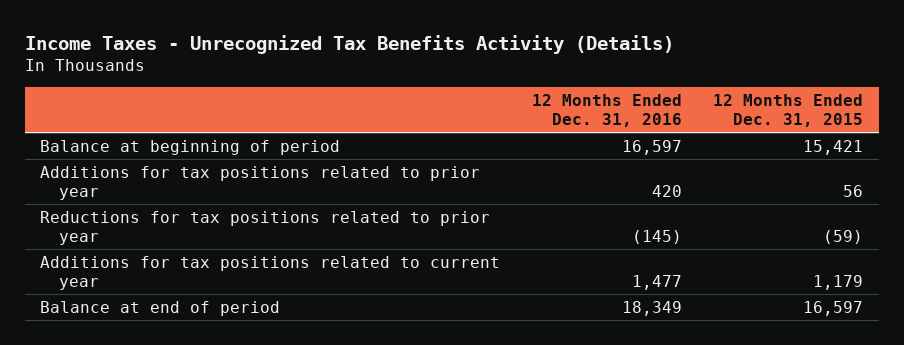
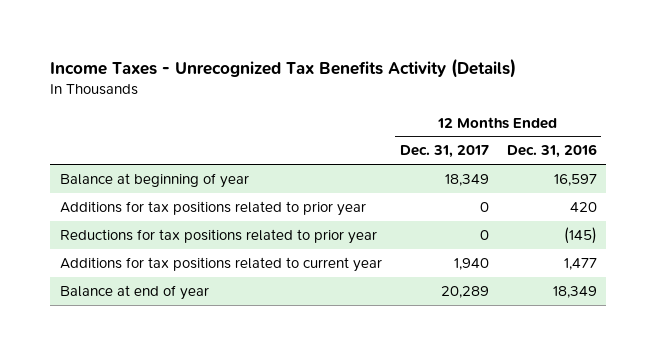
- | 12 Months Ended Dec. 31, 2016 | 12 Months Ended Dec. 31, 2015
+ | 12 Months Ended Dec. 31, 2017 | 12 Months Ended Dec. 31, 2016
- Balance at beginning of period | 16,597 | 15,421
+ Balance at beginning of year | 18,349 | 16,597
- Balance at end of period | 18,349 | 16,597
+ Balance at end of year | 20,289 | 18,349

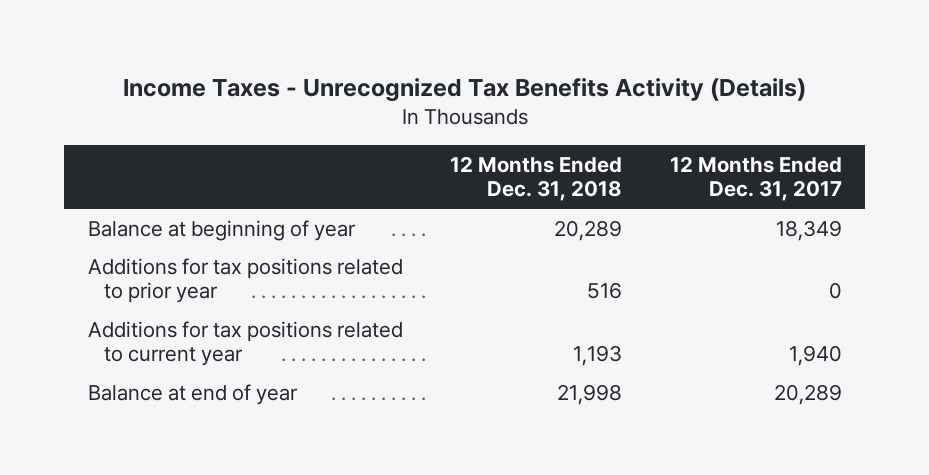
- | 12 Months Ended Dec. 31, 2017 | 12 Months Ended Dec. 31, 2016
+ | 12 Months Ended Dec. 31, 2018 | 12 Months Ended Dec. 31, 2017
- Reductions for tax positions related to prior year | 0 | (145)

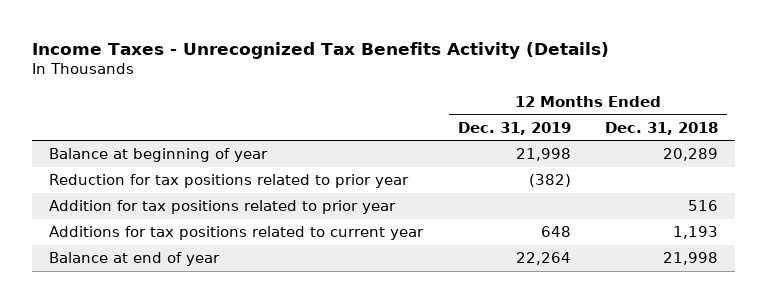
- | 12 Months Ended Dec. 31, 2018 | 12 Months Ended Dec. 31, 2017
+ | 12 Months Ended Dec. 31, 2019 | 12 Months Ended Dec. 31, 2018
- Additions for tax positions related to prior year | 516 | 0
+ Reduction for tax positions related to prior year | (382) |
+ Addition for tax positions related to prior year | | 516

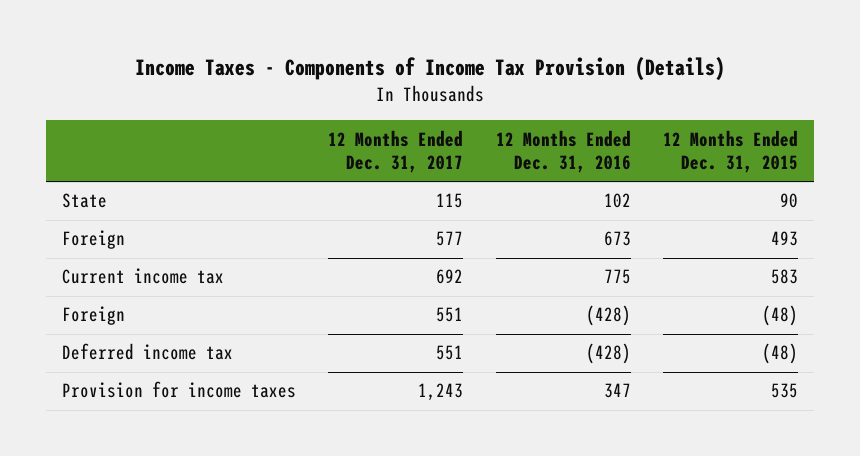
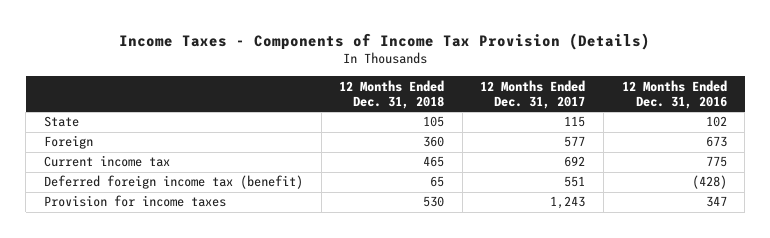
- | 12 Months Ended Dec. 31, 2017 | 12 Months Ended Dec. 31, 2016 | 12 Months Ended Dec. 31, 2015
+ | 12 Months Ended Dec. 31, 2018 | 12 Months Ended Dec. 31, 2017 | 12 Months Ended Dec. 31, 2016
- Foreign | 551 | (428) | (48)
- Deferred income tax | 551 | (428) | (48)
+ Deferred foreign income tax (benefit) | 65 | 551 | (428)

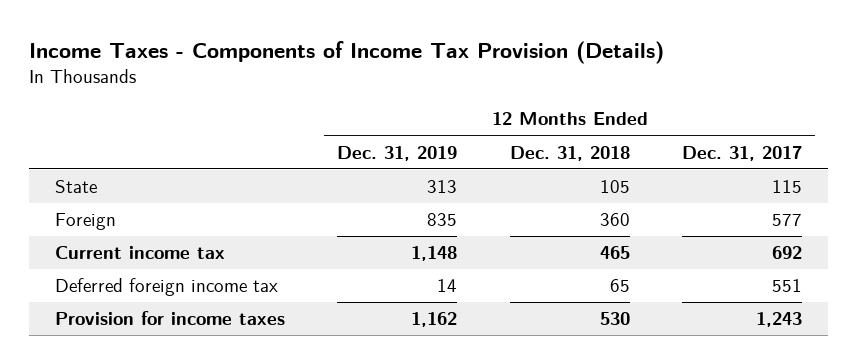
- | 12 Months Ended Dec. 31, 2018 | 12 Months Ended Dec. 31, 2017 | 12 Months Ended Dec. 31, 2016
+ | 12 Months Ended Dec. 31, 2019 | 12 Months Ended Dec. 31, 2018 | 12 Months Ended Dec. 31, 2017
- Deferred foreign income tax (benefit) | 65 | 551 | (428)
+ Deferred foreign income tax | 14 | 65 | 551

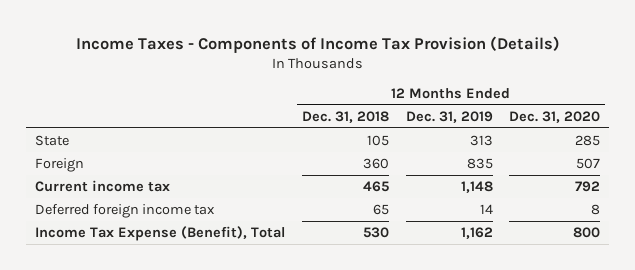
- | 12 Months Ended Dec. 31, 2019 | 12 Months Ended Dec. 31, 2018 | 12 Months Ended Dec. 31, 2017
+ | 12 Months Ended Dec. 31, 2018 | 12 Months Ended Dec. 31, 2019 | 12 Months Ended Dec. 31, 2020
- Provision for income taxes | 1,162 | 530 | 1,243
+ Income Tax Expense (Benefit), Total | 530 | 1,162 | 800

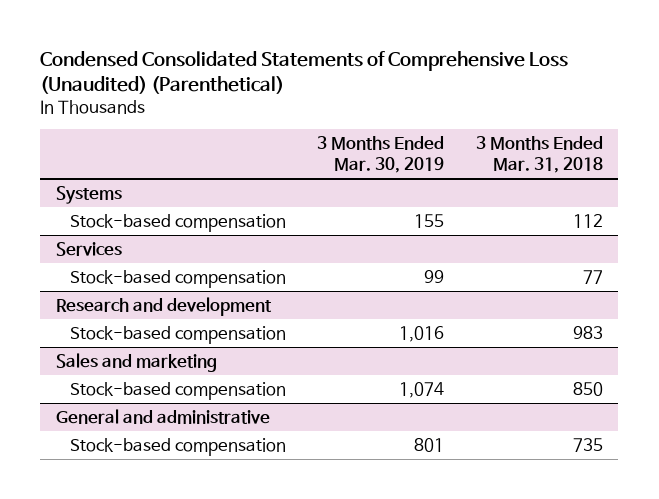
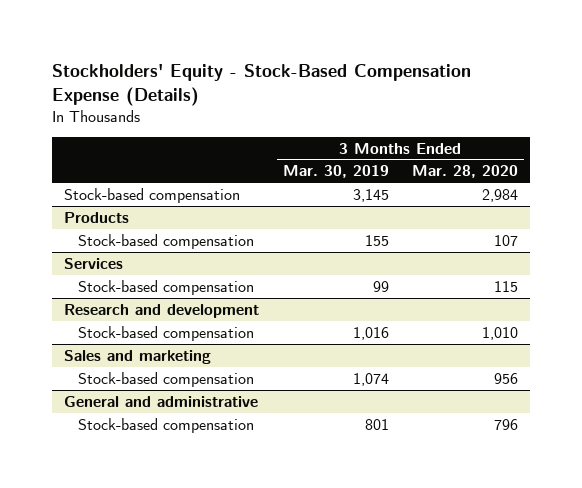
- Condensed Consolidated Statements of Comprehensive Loss (Unaudited) (Parenthetical)
+ Stockholders' Equity - Stock-Based Compensation Expense (Details)
- | 3 Months Ended Mar. 30, 2019 | 3 Months Ended Mar. 31, 2018
+ | 3 Months Ended Mar. 30, 2019 | 3 Months Ended Mar. 28, 2020
- Systems
+ Stock-based compensation | 3,145 | 2,984
+ Products

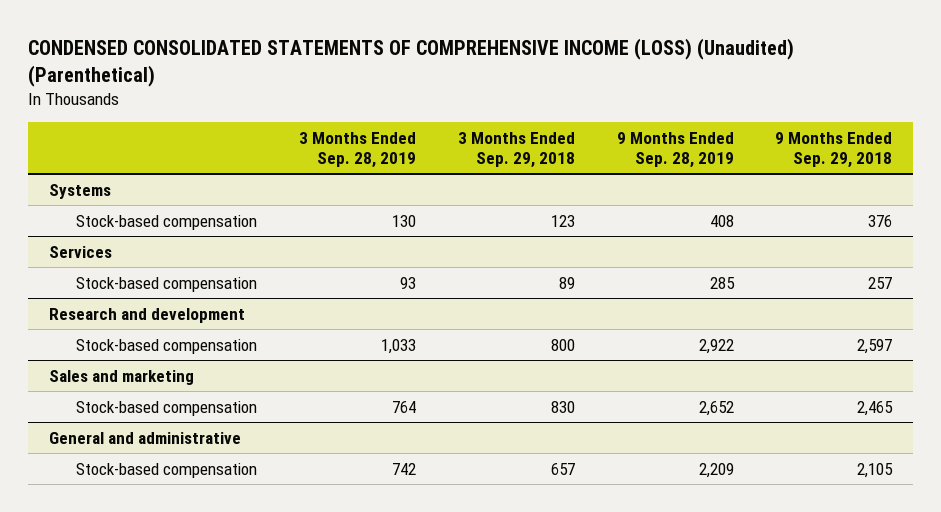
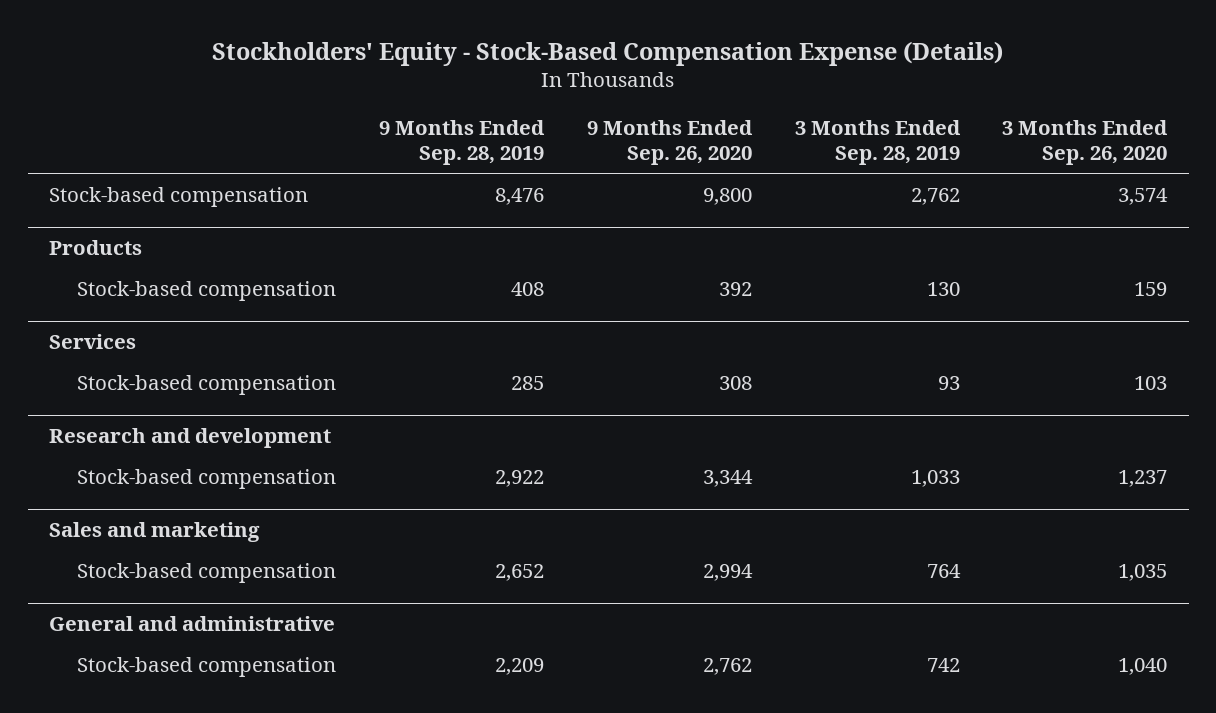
- CONDENSED CONSOLIDATED STATEMENTS OF COMPREHENSIVE INCOME (LOSS) (Unaudited) (Parenthetical)
+ Stockholders' Equity - Stock-Based Compensation Expense (Details)
- | 3 Months Ended Sep. 28, 2019 | 3 Months Ended Sep. 29, 2018 | 9 Months Ended Sep. 28, 2019 | 9 Months Ended Sep. 29, 2018
+ | 9 Months Ended Sep. 28, 2019 | 9 Months Ended Sep. 26, 2020 | 3 Months Ended Sep. 28, 2019 | 3 Months Ended Sep. 26, 2020
- Systems
+ Stock-based compensation | 8,476 | 9,800 | 2,762 | 3,574
+ Products

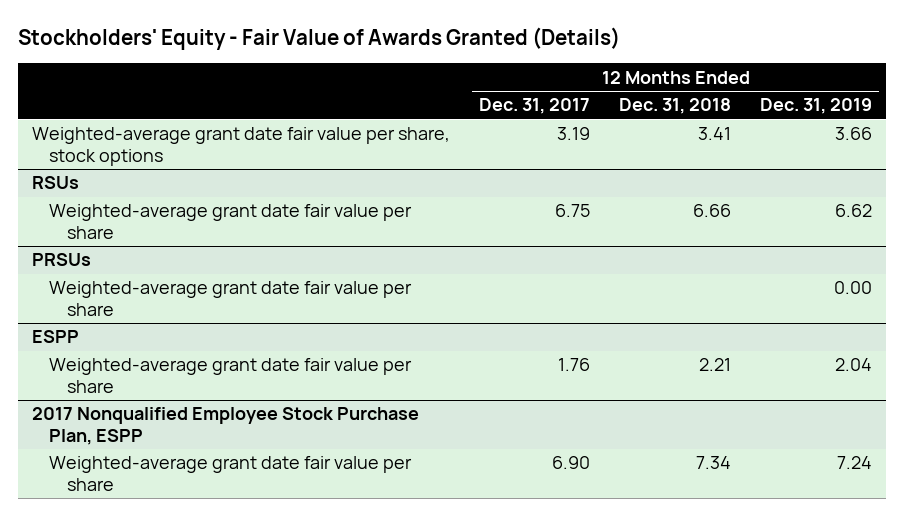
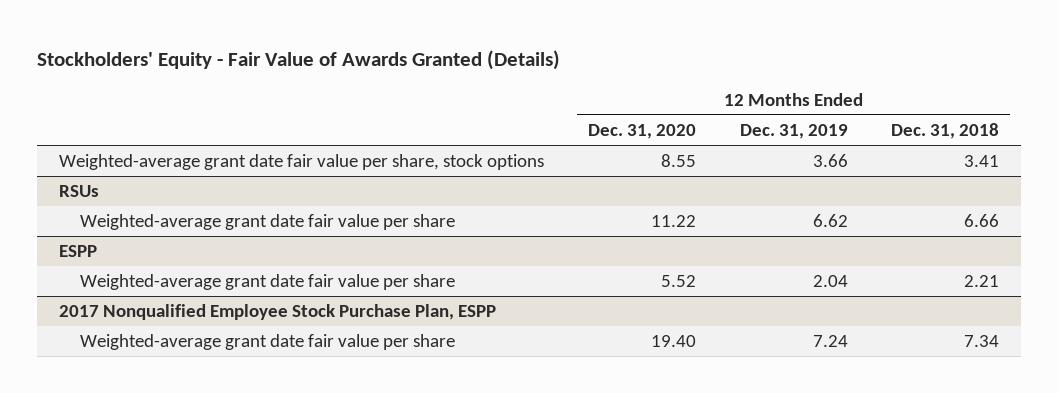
- | 12 Months Ended Dec. 31, 2017 | 12 Months Ended Dec. 31, 2018 | 12 Months Ended Dec. 31, 2019
+ | 12 Months Ended Dec. 31, 2020 | 12 Months Ended Dec. 31, 2019 | 12 Months Ended Dec. 31, 2018
- PRSUs
- Weighted-average grant date fair value per share | | | 0.00

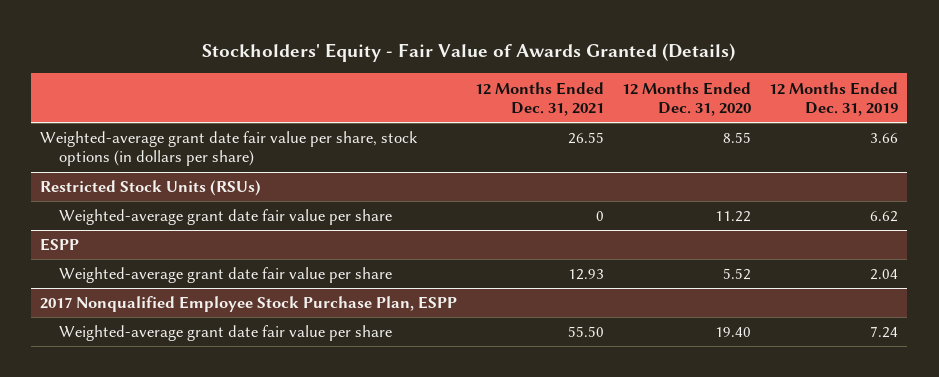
- | 12 Months Ended Dec. 31, 2020 | 12 Months Ended Dec. 31, 2019 | 12 Months Ended Dec. 31, 2018
+ | 12 Months Ended Dec. 31, 2021 | 12 Months Ended Dec. 31, 2020 | 12 Months Ended Dec. 31, 2019
- Weighted-average grant date fair value per share, stock options | 8.55 | 3.66 | 3.41
- RSUs
+ Weighted-average grant date fair value per share, stock options (in dollars per share) | 26.55 | 8.55 | 3.66
+ Restricted Stock Units (RSUs)

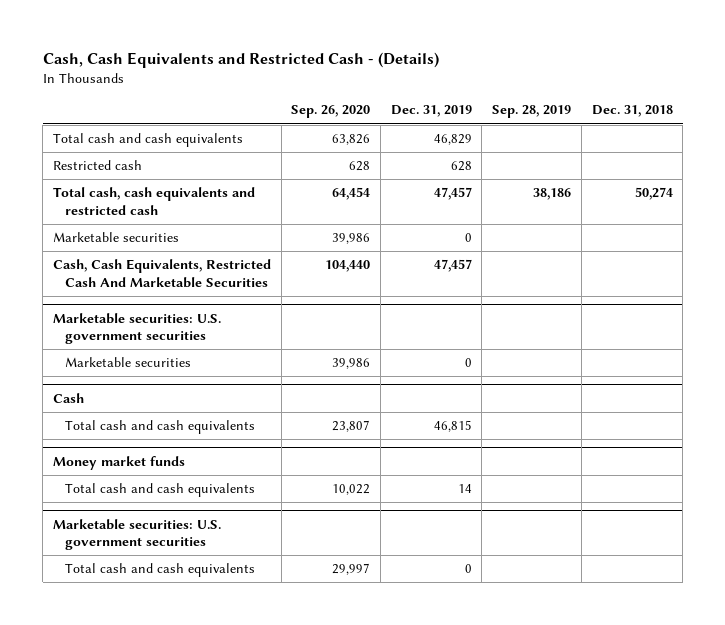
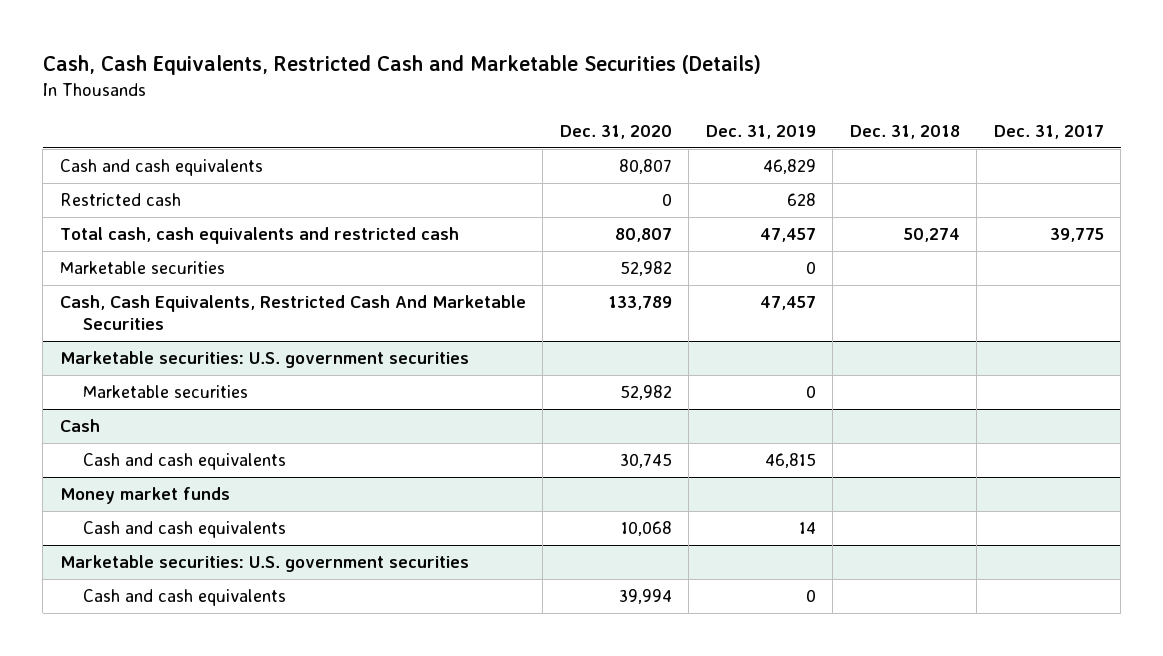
- Cash, Cash Equivalents and Restricted Cash - (Details)
+ Cash, Cash Equivalents, Restricted Cash and Marketable Securities (Details)
- | Sep. 26, 2020 | Dec. 31, 2019 | Sep. 28, 2019 | Dec. 31, 2018
+ | Dec. 31, 2020 | Dec. 31, 2019 | Dec. 31, 2018 | Dec. 31, 2017
- Total cash and cash equivalents | 63,826 | 46,829 | |
+ Cash and cash equivalents | 80,807 | 46,829 | |
@ Cash
- Total cash and cash equivalents | 23,807 | 46,815 | |
+ Cash and cash equivalents | 30,745 | 46,815 | |
@ Money market funds
- Total cash and cash equivalents | 10,022 | 14 | |
+ Cash and cash equivalents | 10,068 | 14 | |
@ Marketable securities: U.S. government securities
- Total cash and cash equivalents | 29,997 | 0 | |
+ Cash and cash equivalents | 39,994 | 0 | |

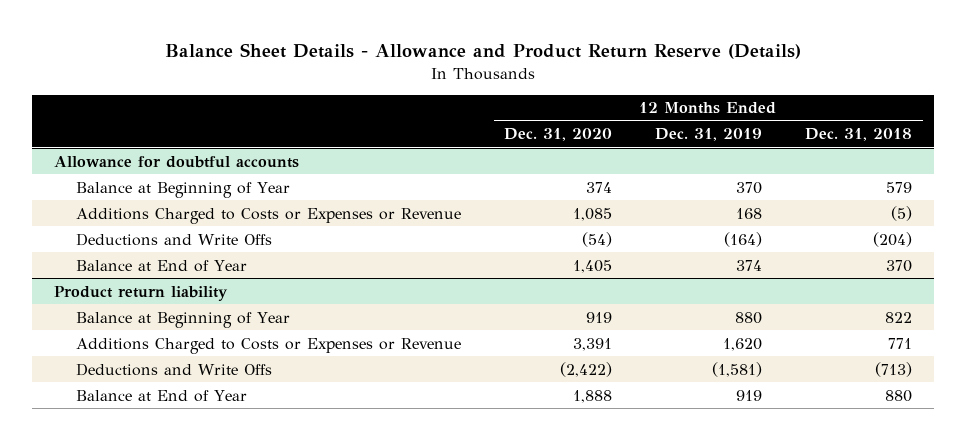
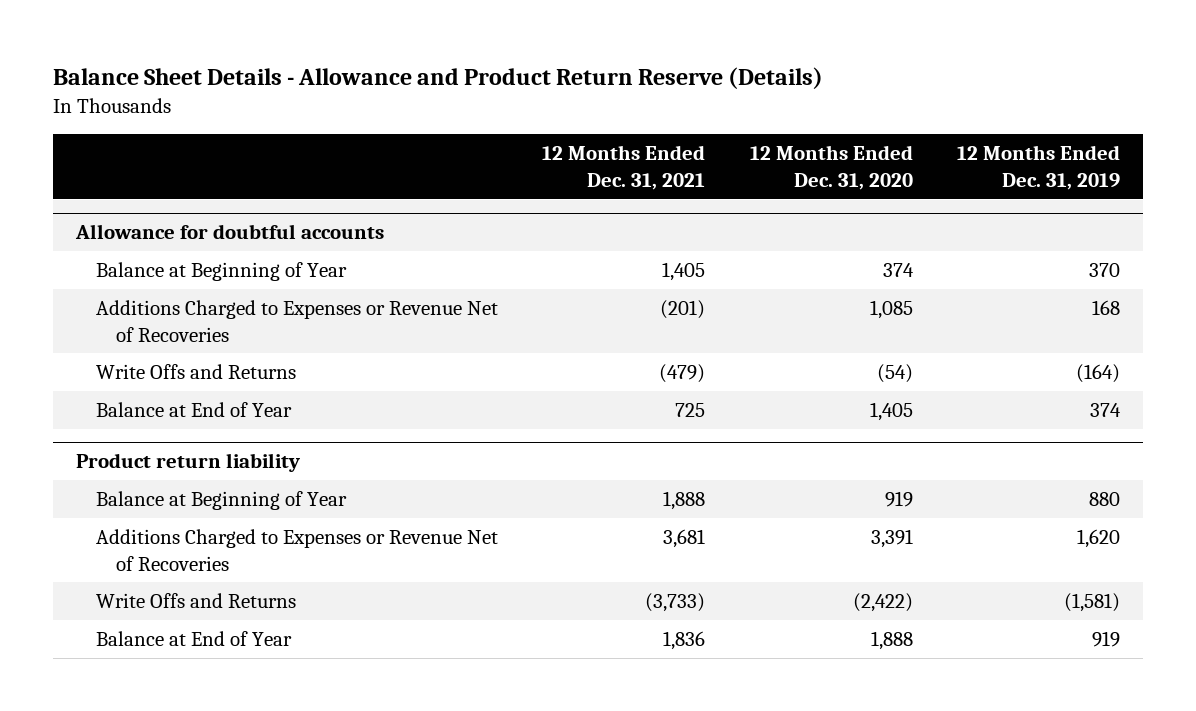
- | 12 Months Ended Dec. 31, 2020 | 12 Months Ended Dec. 31, 2019 | 12 Months Ended Dec. 31, 2018
+ | 12 Months Ended Dec. 31, 2021 | 12 Months Ended Dec. 31, 2020 | 12 Months Ended Dec. 31, 2019
@ Allowance for doubtful accounts
- Additions Charged to Costs or Expenses or Revenue | 1,085 | 168 | (5)
- Deductions and Write Offs | (54) | (164) | (204)
+ Additions Charged to Expenses or Revenue Net of Recoveries | (201) | 1,085 | 168
+ Write Offs and Returns | (479) | (54) | (164)
@ Product return liability
- Additions Charged to Costs or Expenses or Revenue | 3,391 | 1,620 | 771
- Deductions and Write Offs | (2,422) | (1,581) | (713)
+ Additions Charged to Expenses or Revenue Net of Recoveries | 3,681 | 3,391 | 1,620
+ Write Offs and Returns | (3,733) | (2,422) | (1,581)

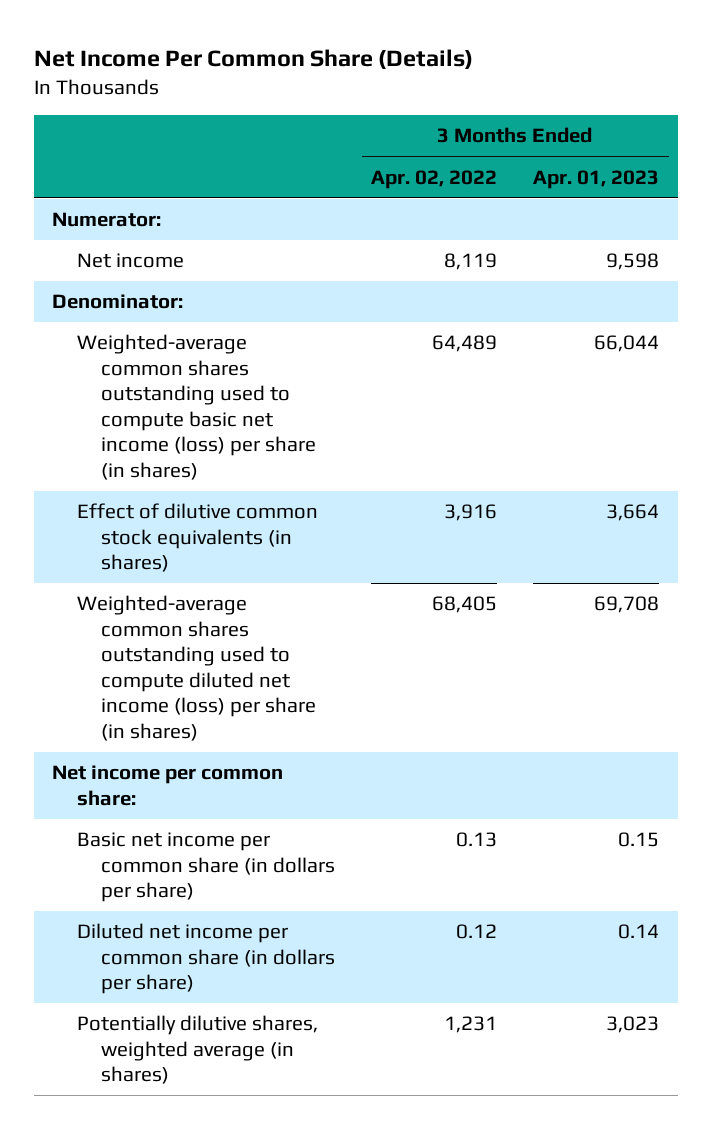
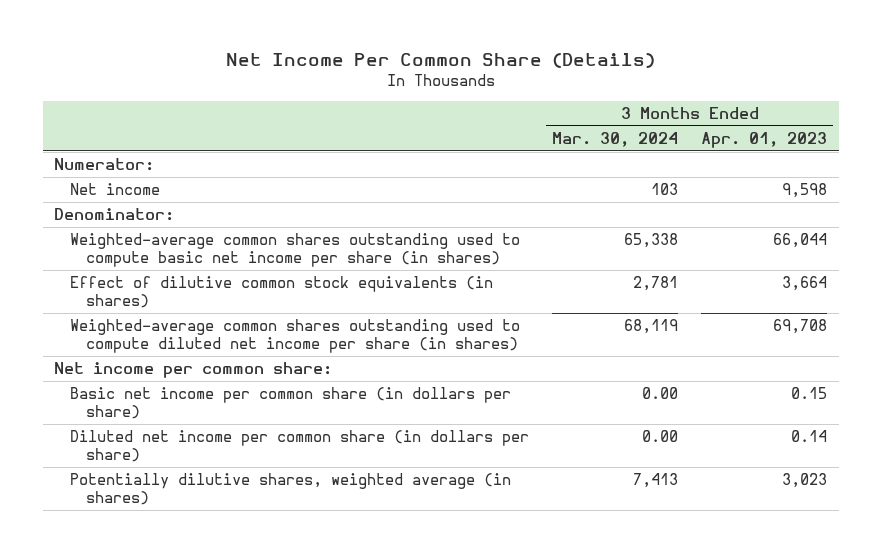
- | 3 Months Ended Apr. 02, 2022 | 3 Months Ended Apr. 01, 2023
+ | 3 Months Ended Mar. 30, 2024 | 3 Months Ended Apr. 01, 2023
- Weighted-average common shares outstanding used to compute basic net income (loss) per share (in shares) | 64,489 | 66,044
+ Weighted-average common shares outstanding used to compute basic net income per share (in shares) | 65,338 | 66,044
- Weighted-average common shares outstanding used to compute diluted net income (loss) per share (in shares) | 68,405 | 69,708
+ Weighted-average common shares outstanding used to compute diluted net income per share (in shares) | 68,119 | 69,708

